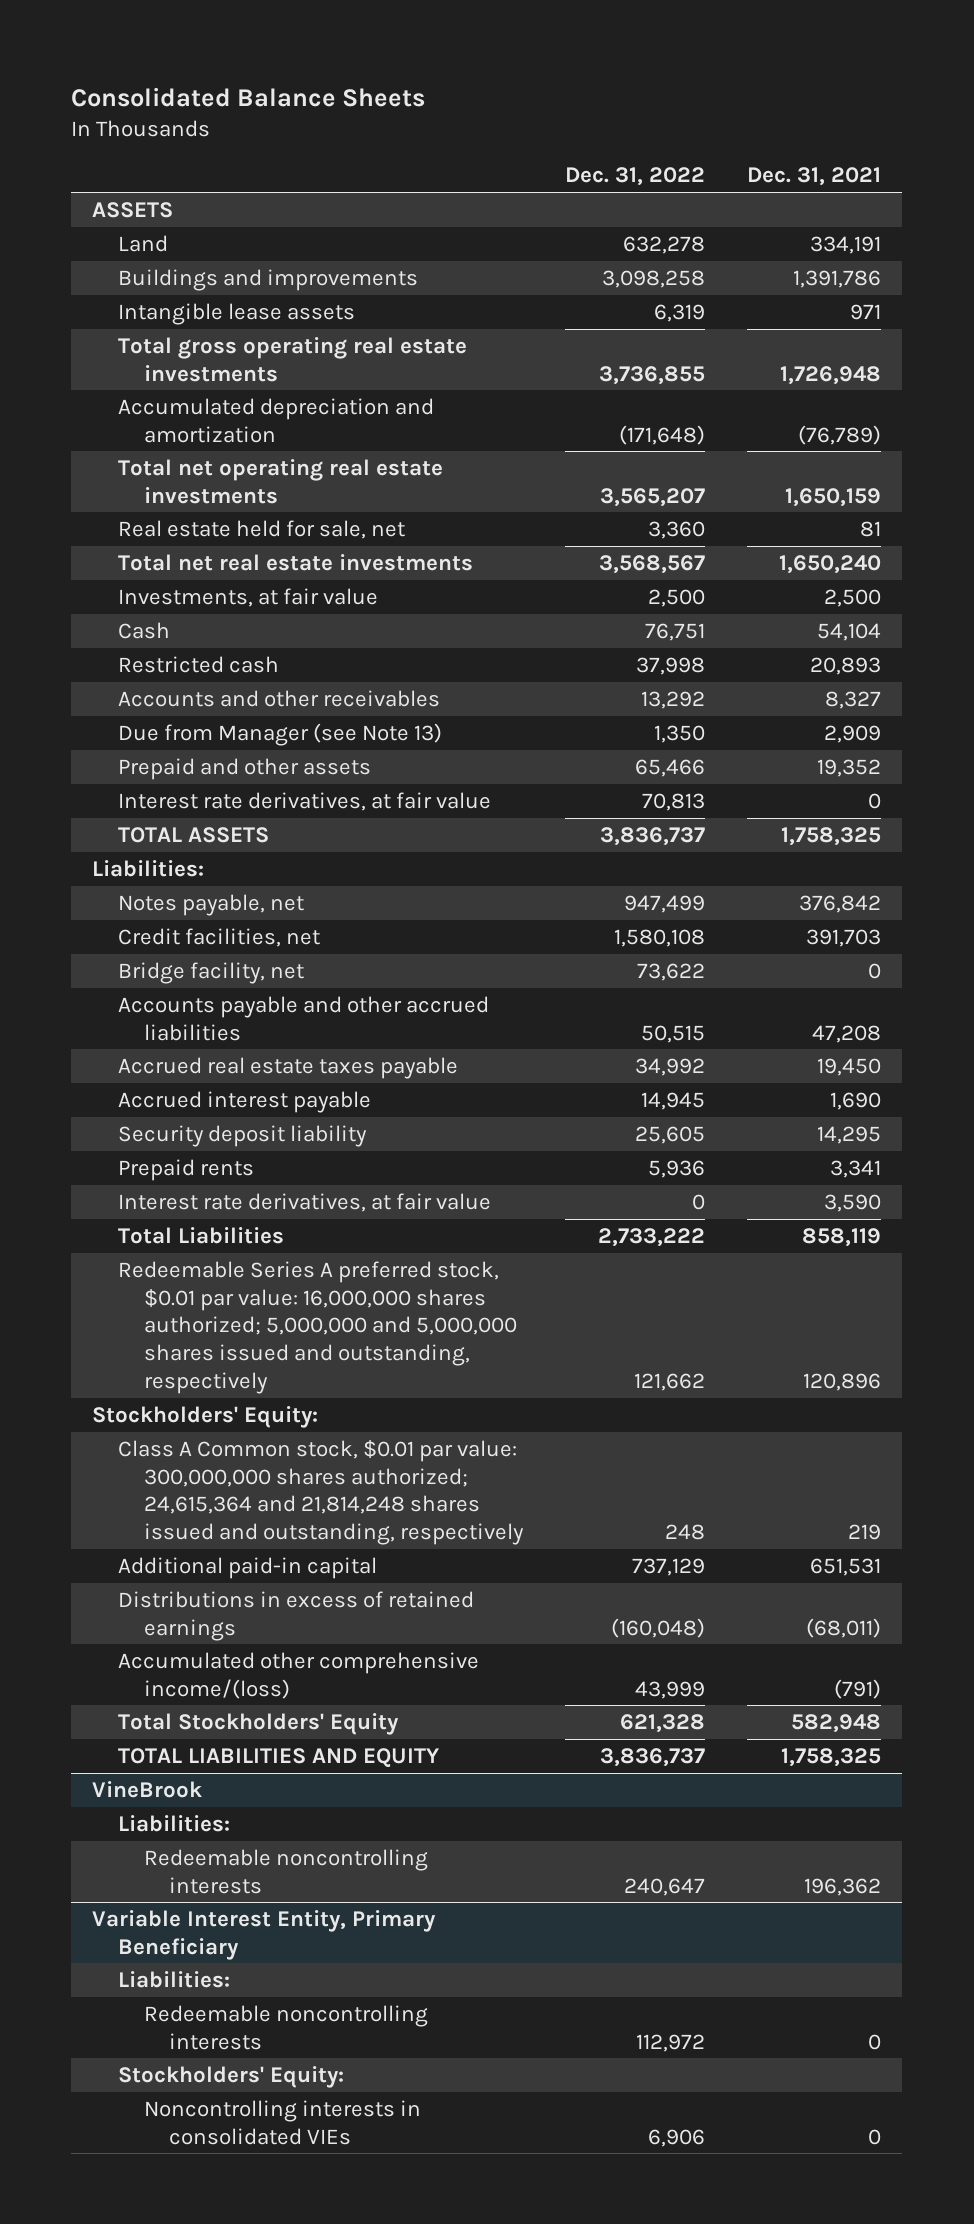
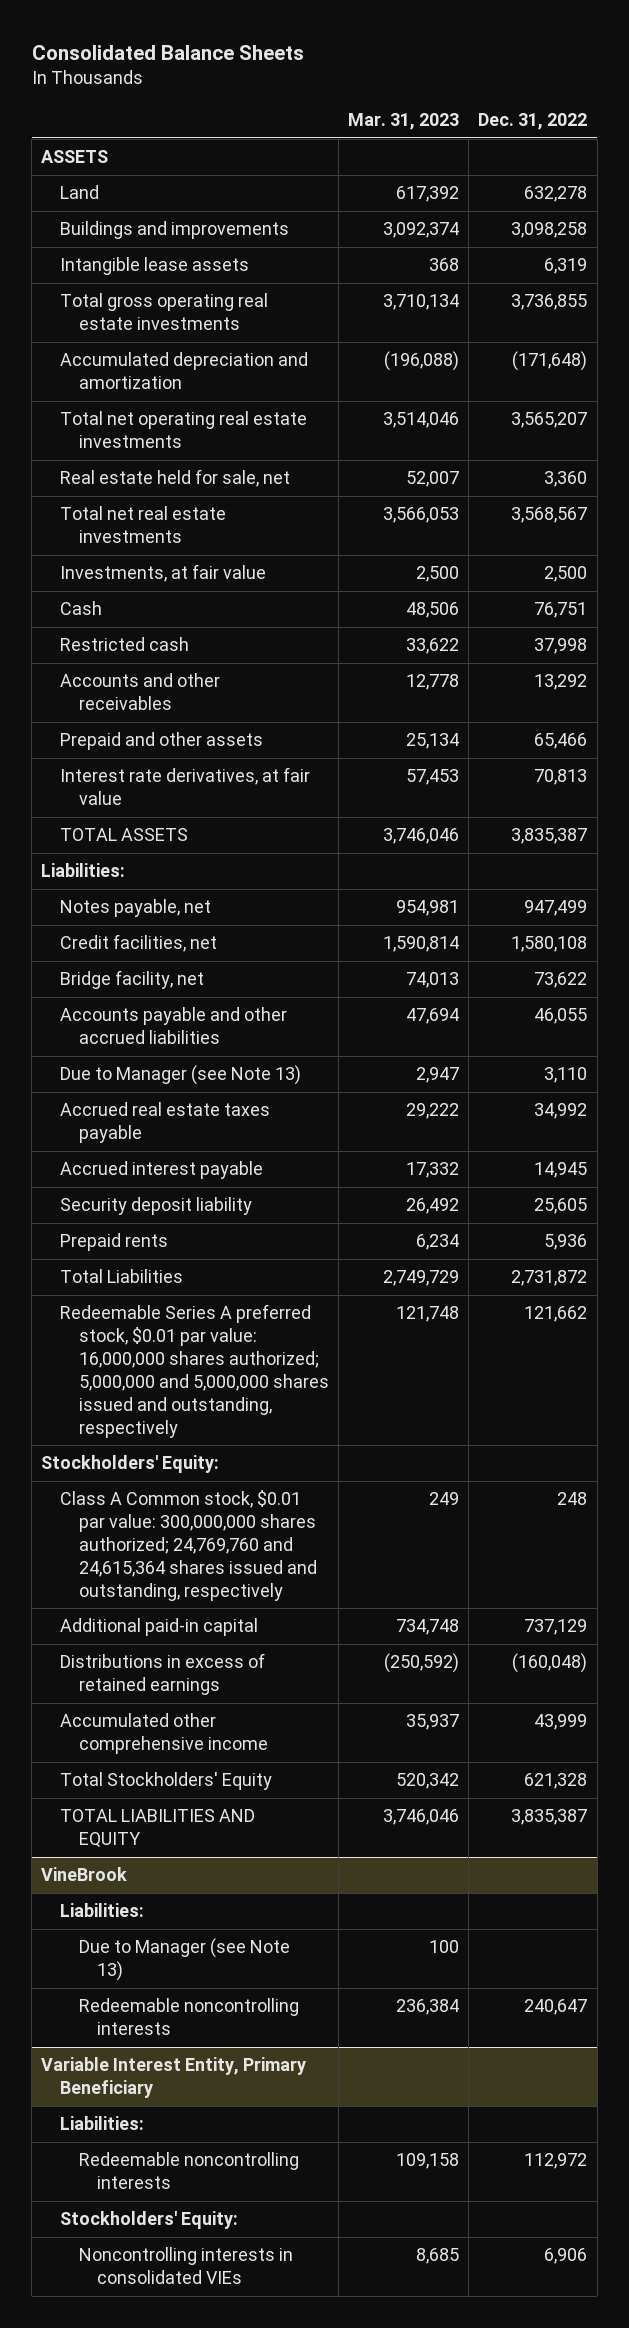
- | Dec. 31, 2022 | Dec. 31, 2021
+ | Mar. 31, 2023 | Dec. 31, 2022
- Due from Manager (see Note 13) | 1,350 | 2,909
- TOTAL ASSETS | 3,836,737 | 1,758,325
+ TOTAL ASSETS | 3,746,046 | 3,835,387
- Accounts payable and other accrued liabilities | 50,515 | 47,208
+ Accounts payable and other accrued liabilities | 47,694 | 46,055
+ Due to Manager (see Note 13) | 2,947 | 3,110
- Interest rate derivatives, at fair value | 0 | 3,590
- Total Liabilities | 2,733,222 | 858,119
+ Total Liabilities | 2,749,729 | 2,731,872
- Class A Common stock, $0.01 par value: 300,000,000 shares authorized; 24,615,364 and 21,814,248 shares issued and outstanding, respectively | 248 | 219
+ Class A Common stock, $0.01 par value: 300,000,000 shares authorized; 24,769,760 and 24,615,364 shares issued and outstanding, respectively | 249 | 248
- Accumulated other comprehensive income/(loss) | 43,999 | (791)
+ Accumulated other comprehensive income | 35,937 | 43,999
- TOTAL LIABILITIES AND EQUITY | 3,836,737 | 1,758,325
+ TOTAL LIABILITIES AND EQUITY | 3,746,046 | 3,835,387
@ VineBrook
+ Due to Manager (see Note 13) | 100 |

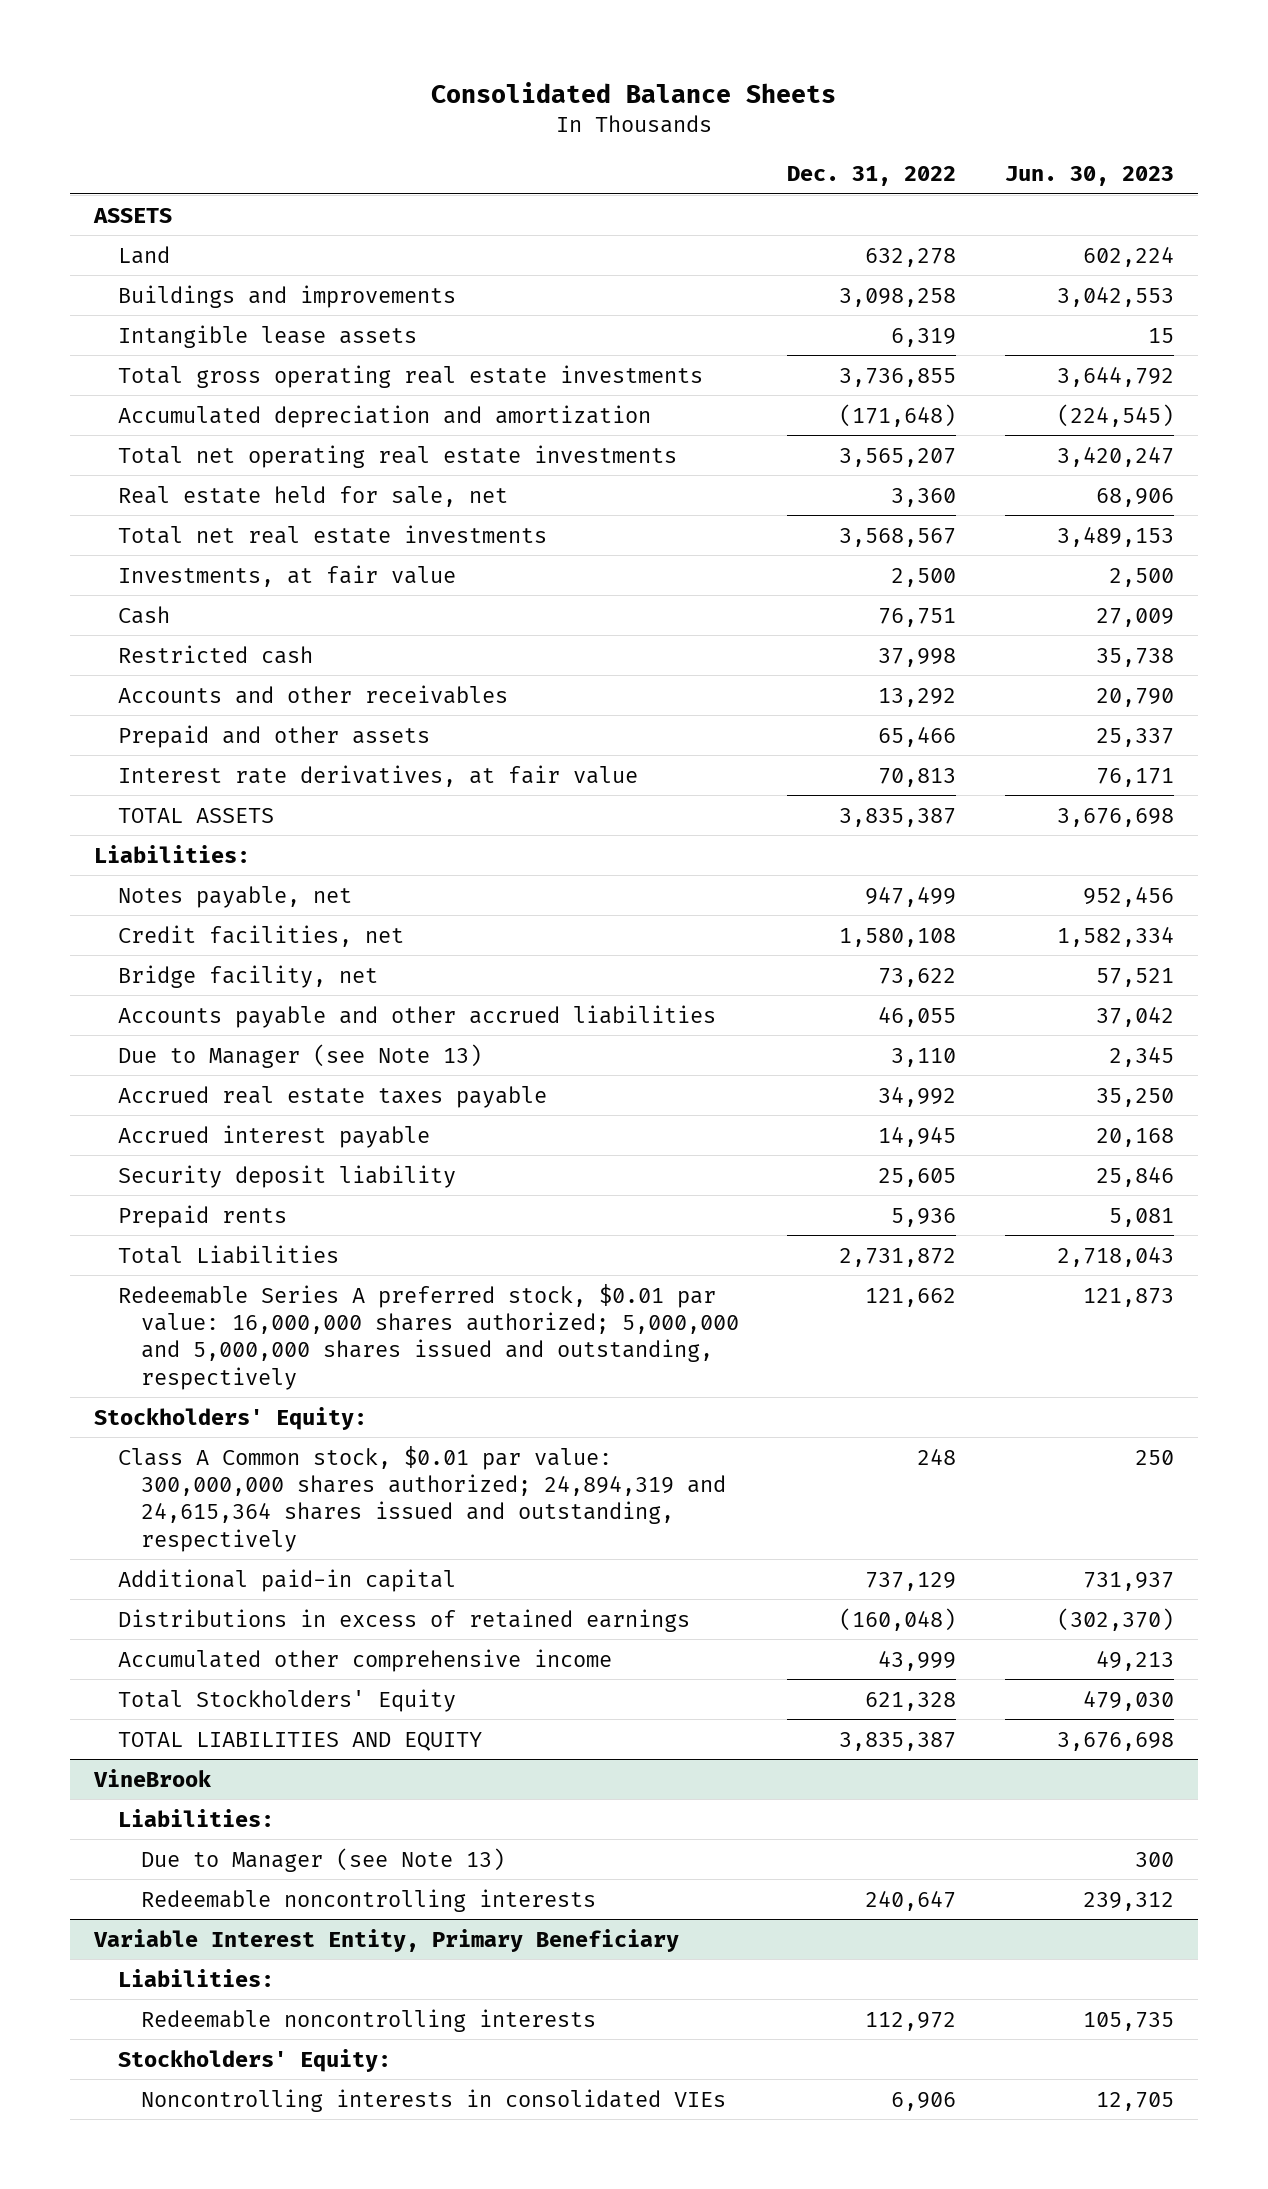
- | Mar. 31, 2023 | Dec. 31, 2022
+ | Dec. 31, 2022 | Jun. 30, 2023
- Class A Common stock, $0.01 par value: 300,000,000 shares authorized; 24,769,760 and 24,615,364 shares issued and outstanding, respectively | 249 | 248
+ Class A Common stock, $0.01 par value: 300,000,000 shares authorized; 24,894,319 and 24,615,364 shares issued and outstanding, respectively | 248 | 250

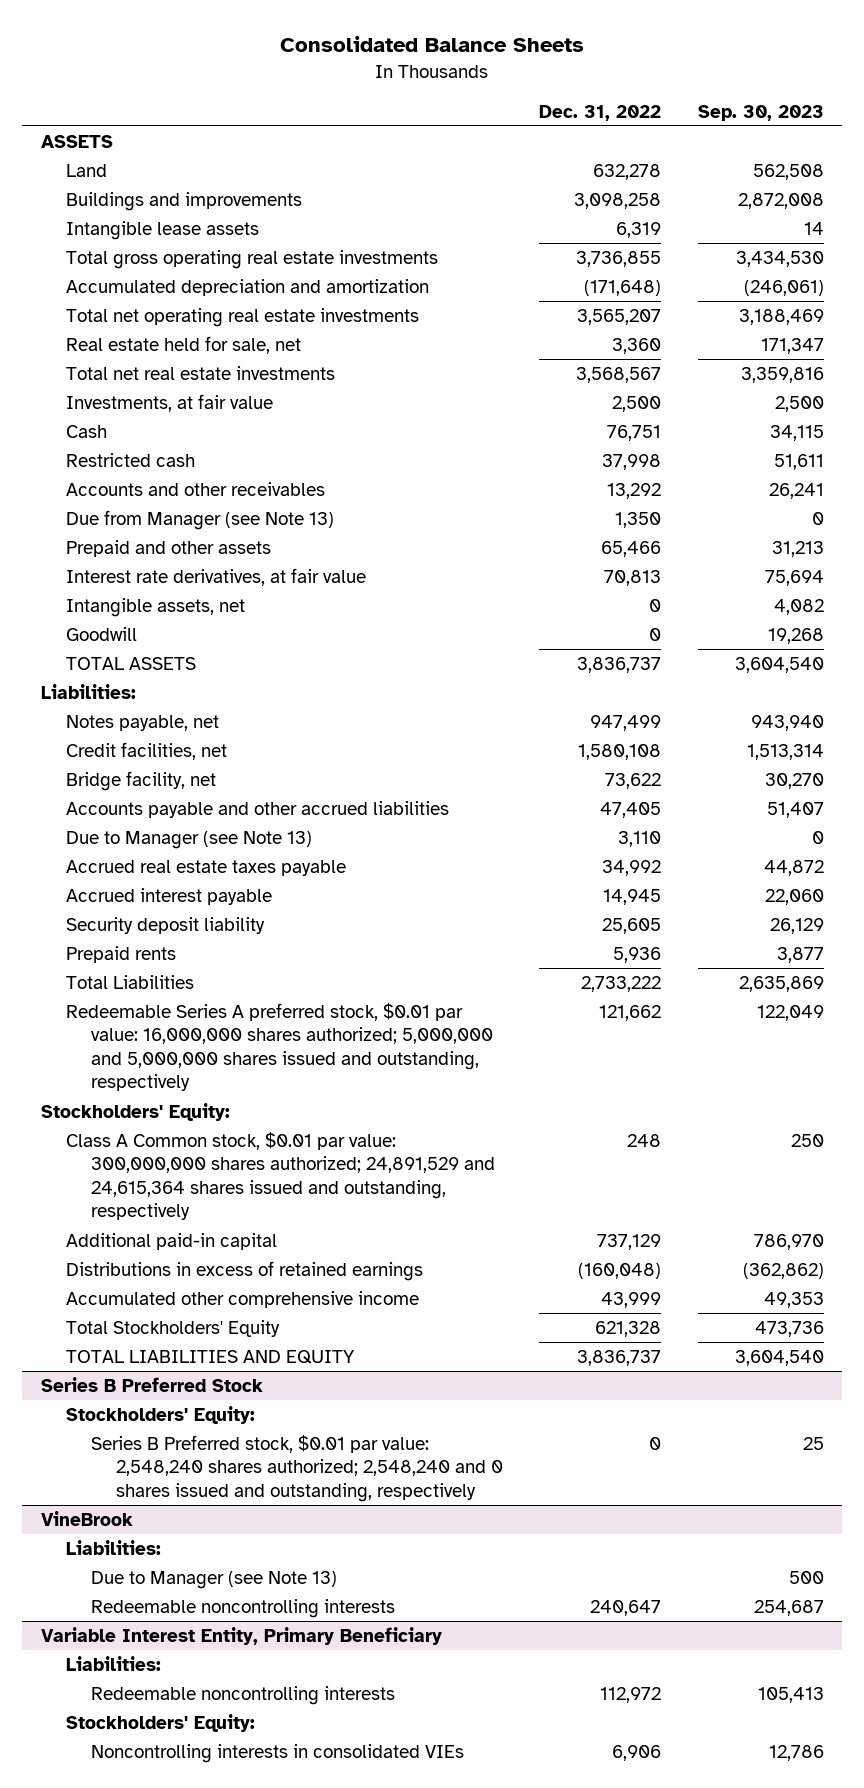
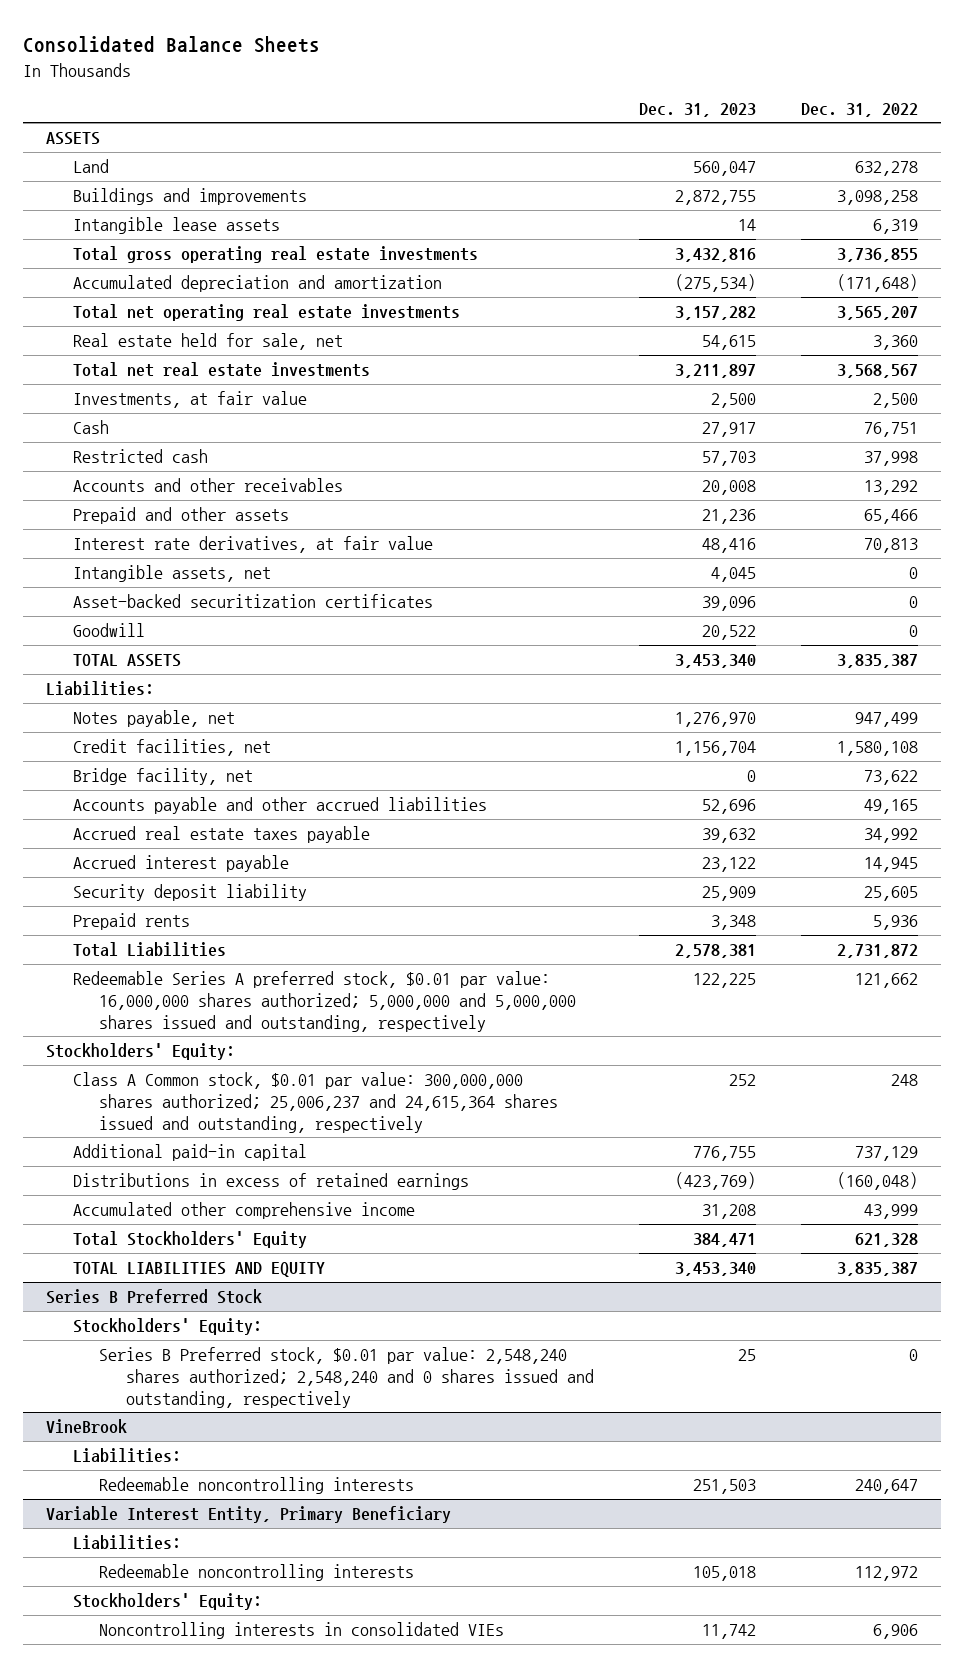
- | Dec. 31, 2022 | Sep. 30, 2023
+ | Dec. 31, 2023 | Dec. 31, 2022
- Due from Manager (see Note 13) | 1,350 | 0
+ Asset-backed securitization certificates | 39,096 | 0
- TOTAL ASSETS | 3,836,737 | 3,604,540
+ TOTAL ASSETS | 3,453,340 | 3,835,387
- Accounts payable and other accrued liabilities | 47,405 | 51,407
- Due to Manager (see Note 13) | 3,110 | 0
+ Accounts payable and other accrued liabilities | 52,696 | 49,165
- Total Liabilities | 2,733,222 | 2,635,869
+ Total Liabilities | 2,578,381 | 2,731,872
- Class A Common stock, $0.01 par value: 300,000,000 shares authorized; 24,891,529 and 24,615,364 shares issued and outstanding, respectively | 248 | 250
+ Class A Common stock, $0.01 par value: 300,000,000 shares authorized; 25,006,237 and 24,615,364 shares issued and outstanding, respectively | 252 | 248
- TOTAL LIABILITIES AND EQUITY | 3,836,737 | 3,604,540
+ TOTAL LIABILITIES AND EQUITY | 3,453,340 | 3,835,387
@ VineBrook
- Due to Manager (see Note 13) | | 500

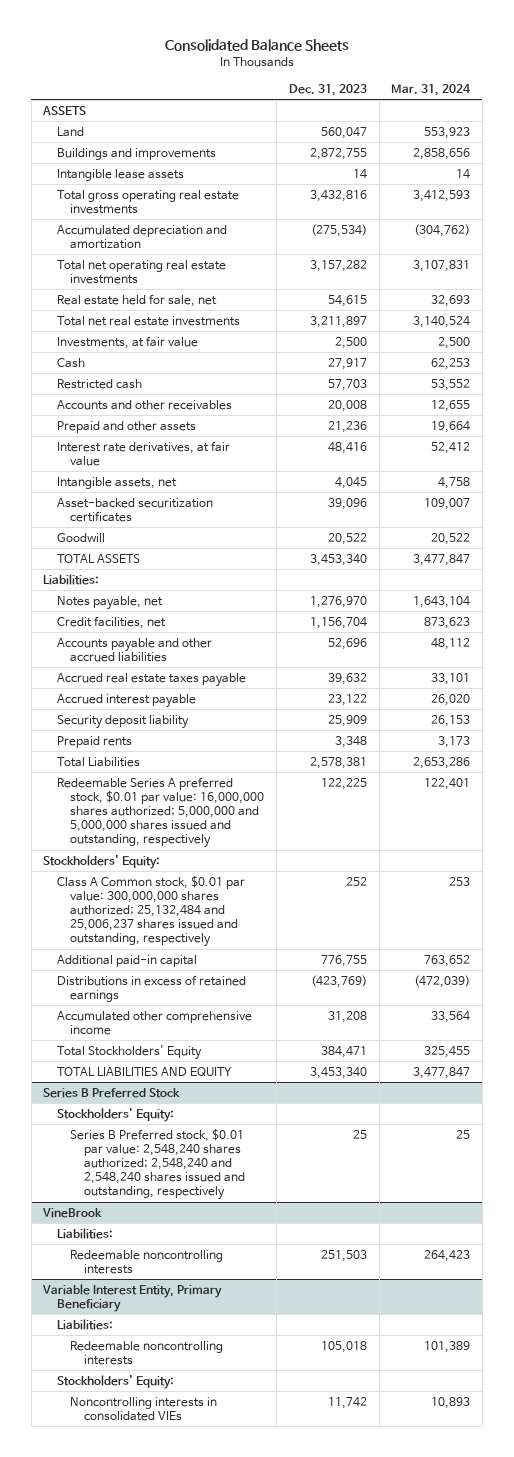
- | Dec. 31, 2023 | Dec. 31, 2022
+ | Dec. 31, 2023 | Mar. 31, 2024
- Bridge facility, net | 0 | 73,622
- Class A Common stock, $0.01 par value: 300,000,000 shares authorized; 25,006,237 and 24,615,364 shares issued and outstanding, respectively | 252 | 248
+ Class A Common stock, $0.01 par value: 300,000,000 shares authorized; 25,132,484 and 25,006,237 shares issued and outstanding, respectively | 252 | 253
@ Series B Preferred Stock
- Series B Preferred stock, $0.01 par value: 2,548,240 shares authorized; 2,548,240 and 0 shares issued and outstanding, respectively | 25 | 0
+ Series B Preferred stock, $0.01 par value: 2,548,240 shares authorized; 2,548,240 and 2,548,240 shares issued and outstanding, respectively | 25 | 25

